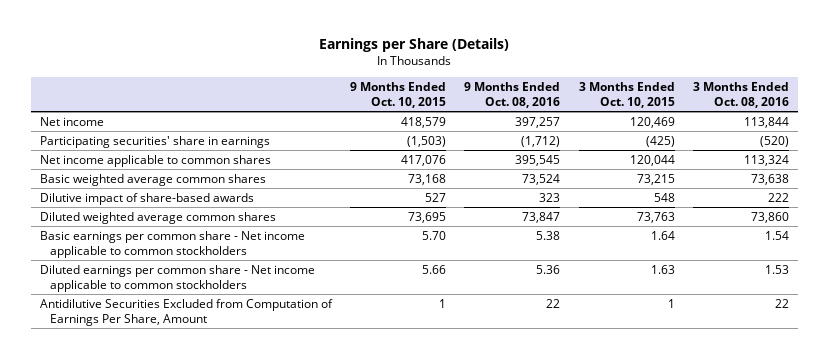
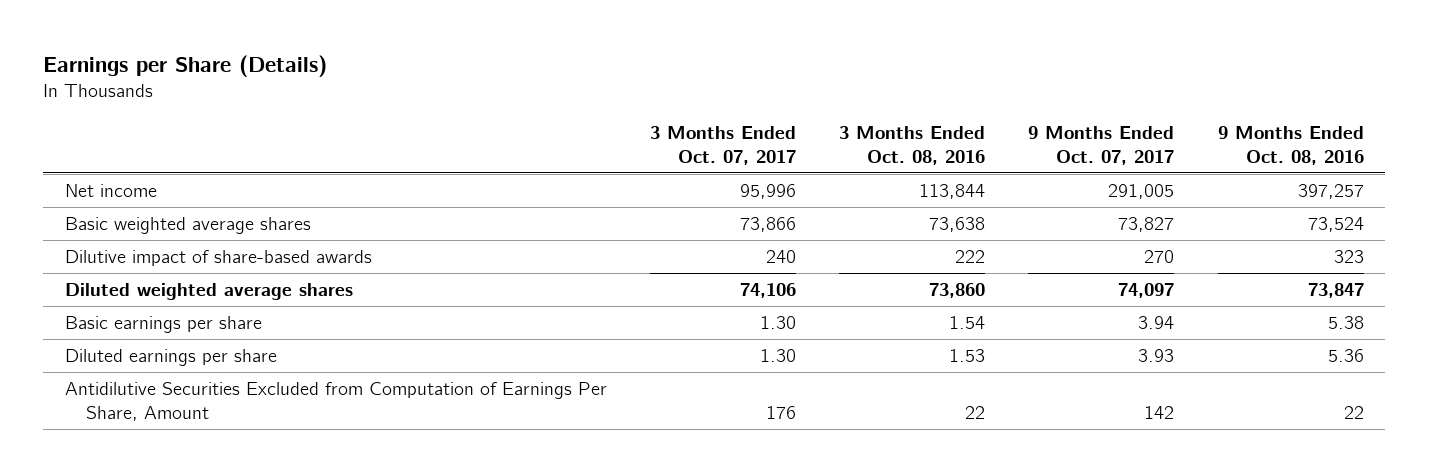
- | 9 Months Ended Oct. 10, 2015 | 9 Months Ended Oct. 08, 2016 | 3 Months Ended Oct. 10, 2015 | 3 Months Ended Oct. 08, 2016
+ | 3 Months Ended Oct. 07, 2017 | 3 Months Ended Oct. 08, 2016 | 9 Months Ended Oct. 07, 2017 | 9 Months Ended Oct. 08, 2016
- Participating securities' share in earnings | (1,503) | (1,712) | (425) | (520)
- Net income applicable to common shares | 417,076 | 395,545 | 120,044 | 113,324
- Basic weighted average common shares | 73,168 | 73,524 | 73,215 | 73,638
+ Basic weighted average shares | 73,866 | 73,638 | 73,827 | 73,524
- Diluted weighted average common shares | 73,695 | 73,847 | 73,763 | 73,860
- Basic earnings per common share - Net income applicable to common stockholders | 5.70 | 5.38 | 1.64 | 1.54
- Diluted earnings per common share - Net income applicable to common stockholders | 5.66 | 5.36 | 1.63 | 1.53
+ Diluted weighted average shares | 74,106 | 73,860 | 74,097 | 73,847
+ Basic earnings per share | 1.30 | 1.54 | 3.94 | 5.38
+ Diluted earnings per share | 1.30 | 1.53 | 3.93 | 5.36

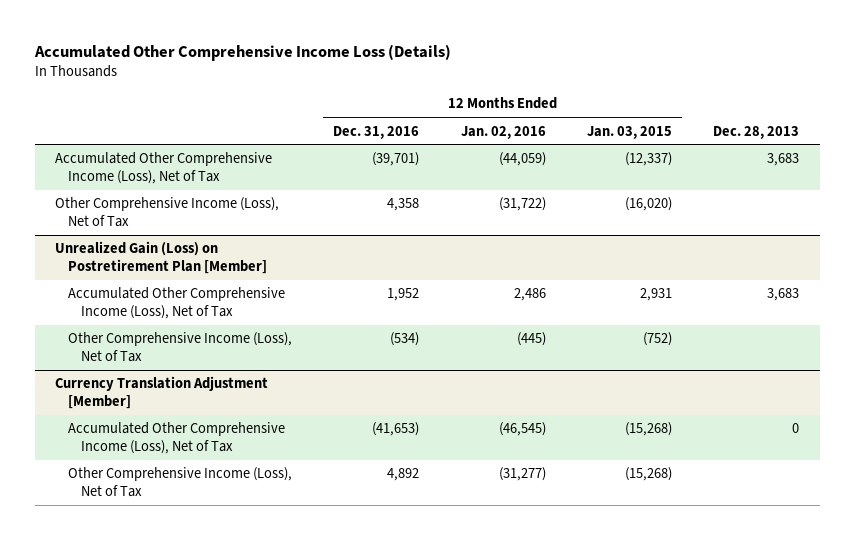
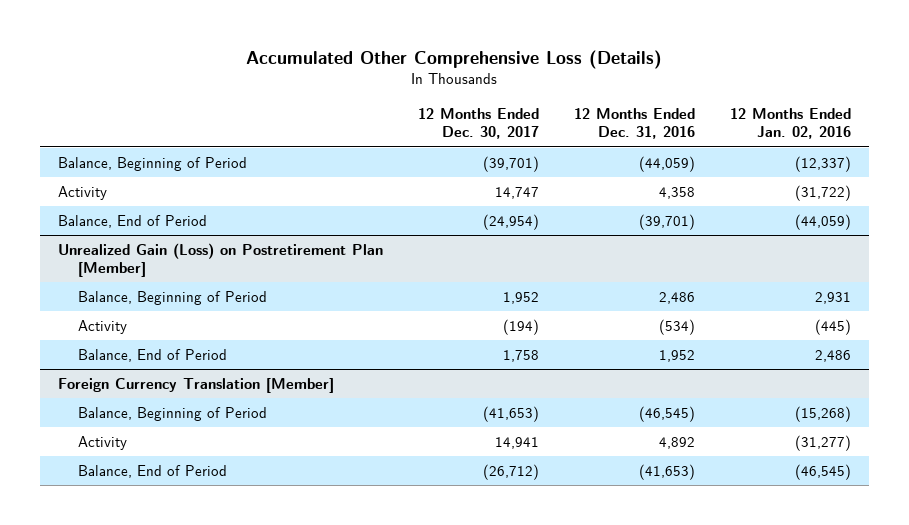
- Accumulated Other Comprehensive Income Loss (Details)
+ Accumulated Other Comprehensive Loss (Details)
- | 12 Months Ended Dec. 31, 2016 | 12 Months Ended Jan. 02, 2016 | 12 Months Ended Jan. 03, 2015 | Dec. 28, 2013
+ | 12 Months Ended Dec. 30, 2017 | 12 Months Ended Dec. 31, 2016 | 12 Months Ended Jan. 02, 2016
- Accumulated Other Comprehensive Income (Loss), Net of Tax | (39,701) | (44,059) | (12,337) | 3,683
- Other Comprehensive Income (Loss), Net of Tax | 4,358 | (31,722) | (16,020) |
+ Balance, Beginning of Period | (39,701) | (44,059) | (12,337)
+ Activity | 14,747 | 4,358 | (31,722)
+ Balance, End of Period | (24,954) | (39,701) | (44,059)
@ Unrealized Gain (Loss) on Postretirement Plan [Member]
- Accumulated Other Comprehensive Income (Loss), Net of Tax | 1,952 | 2,486 | 2,931 | 3,683
- Other Comprehensive Income (Loss), Net of Tax | (534) | (445) | (752) |
- Currency Translation Adjustment [Member]
- Accumulated Other Comprehensive Income (Loss), Net of Tax | (41,653) | (46,545) | (15,268) | 0
- Other Comprehensive Income (Loss), Net of Tax | 4,892 | (31,277) | (15,268) |
@ Unrealized Gain (Loss) on Postretirement Plan [Member]
+ Balance, Beginning of Period | 1,952 | 2,486 | 2,931
+ Activity | (194) | (534) | (445)
+ Balance, End of Period | 1,758 | 1,952 | 2,486
+ Foreign Currency Translation [Member]
+ Balance, Beginning of Period | (41,653) | (46,545) | (15,268)
+ Activity | 14,941 | 4,892 | (31,277)
+ Balance, End of Period | (26,712) | (41,653) | (46,545)

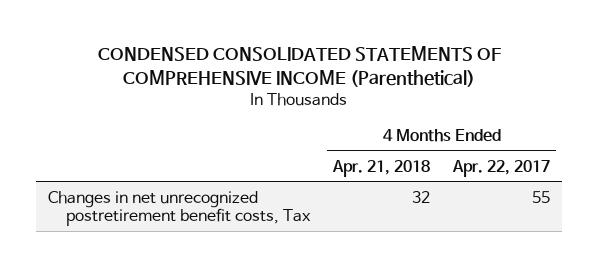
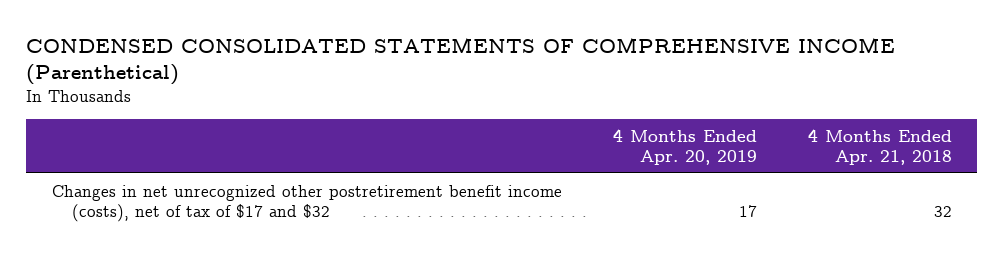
- | 4 Months Ended Apr. 21, 2018 | 4 Months Ended Apr. 22, 2017
+ | 4 Months Ended Apr. 20, 2019 | 4 Months Ended Apr. 21, 2018
- Changes in net unrecognized postretirement benefit costs, Tax | 32 | 55
+ Changes in net unrecognized other postretirement benefit income (costs), net of tax of $17 and $32 | 17 | 32

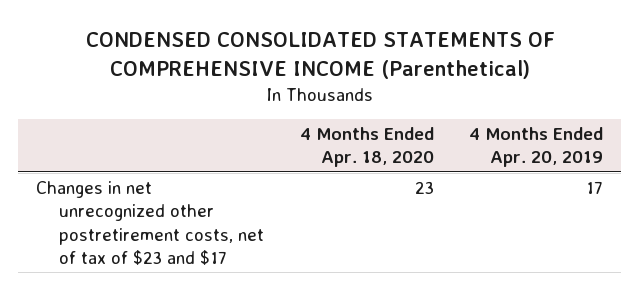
- | 4 Months Ended Apr. 20, 2019 | 4 Months Ended Apr. 21, 2018
+ | 4 Months Ended Apr. 18, 2020 | 4 Months Ended Apr. 20, 2019
- Changes in net unrecognized other postretirement benefit income (costs), net of tax of $17 and $32 | 17 | 32
+ Changes in net unrecognized other postretirement costs, net of tax of $23 and $17 | 23 | 17

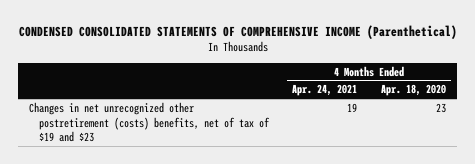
- | 4 Months Ended Apr. 18, 2020 | 4 Months Ended Apr. 20, 2019
+ | 4 Months Ended Apr. 24, 2021 | 4 Months Ended Apr. 18, 2020
- Changes in net unrecognized other postretirement costs, net of tax of $23 and $17 | 23 | 17
+ Changes in net unrecognized other postretirement (costs) benefits, net of tax of $19 and $23 | 19 | 23

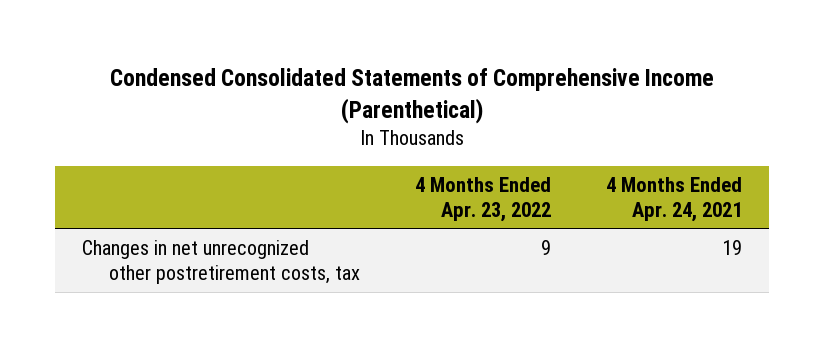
- CONDENSED CONSOLIDATED STATEMENTS OF COMPREHENSIVE INCOME (Parenthetical)
+ Condensed Consolidated Statements of Comprehensive Income (Parenthetical)
- | 4 Months Ended Apr. 24, 2021 | 4 Months Ended Apr. 18, 2020
+ | 4 Months Ended Apr. 23, 2022 | 4 Months Ended Apr. 24, 2021
- Changes in net unrecognized other postretirement (costs) benefits, net of tax of $19 and $23 | 19 | 23
+ Changes in net unrecognized other postretirement costs, tax | 9 | 19

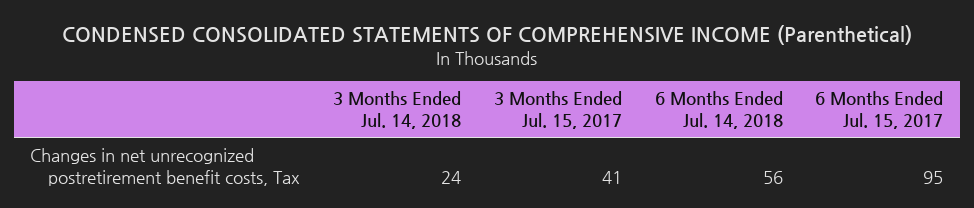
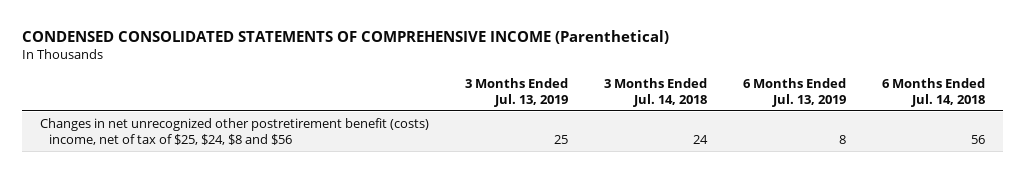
- | 3 Months Ended Jul. 14, 2018 | 3 Months Ended Jul. 15, 2017 | 6 Months Ended Jul. 14, 2018 | 6 Months Ended Jul. 15, 2017
+ | 3 Months Ended Jul. 13, 2019 | 3 Months Ended Jul. 14, 2018 | 6 Months Ended Jul. 13, 2019 | 6 Months Ended Jul. 14, 2018
- Changes in net unrecognized postretirement benefit costs, Tax | 24 | 41 | 56 | 95
+ Changes in net unrecognized other postretirement benefit (costs) income, net of tax of $25, $24, $8 and $56 | 25 | 24 | 8 | 56

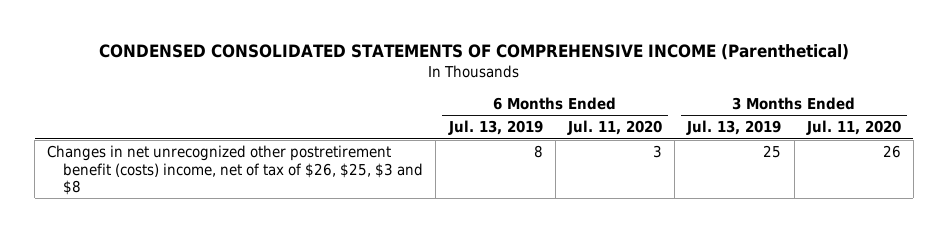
- | 3 Months Ended Jul. 13, 2019 | 3 Months Ended Jul. 14, 2018 | 6 Months Ended Jul. 13, 2019 | 6 Months Ended Jul. 14, 2018
+ | 6 Months Ended Jul. 13, 2019 | 6 Months Ended Jul. 11, 2020 | 3 Months Ended Jul. 13, 2019 | 3 Months Ended Jul. 11, 2020
- Changes in net unrecognized other postretirement benefit (costs) income, net of tax of $25, $24, $8 and $56 | 25 | 24 | 8 | 56
+ Changes in net unrecognized other postretirement benefit (costs) income, net of tax of $26, $25, $3 and $8 | 8 | 3 | 25 | 26

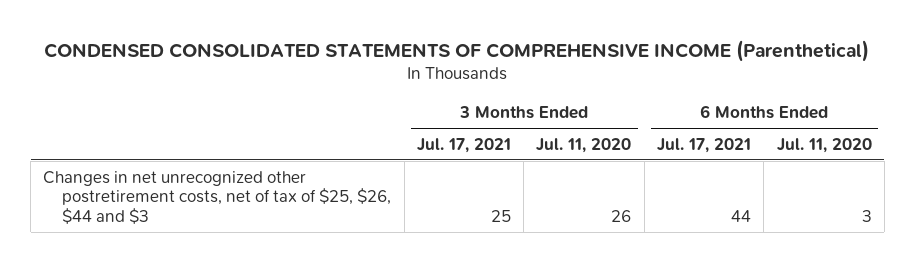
- | 6 Months Ended Jul. 13, 2019 | 6 Months Ended Jul. 11, 2020 | 3 Months Ended Jul. 13, 2019 | 3 Months Ended Jul. 11, 2020
+ | 3 Months Ended Jul. 17, 2021 | 3 Months Ended Jul. 11, 2020 | 6 Months Ended Jul. 17, 2021 | 6 Months Ended Jul. 11, 2020
- Changes in net unrecognized other postretirement benefit (costs) income, net of tax of $26, $25, $3 and $8 | 8 | 3 | 25 | 26
+ Changes in net unrecognized other postretirement costs, net of tax of $25, $26, $44 and $3 | 25 | 26 | 44 | 3

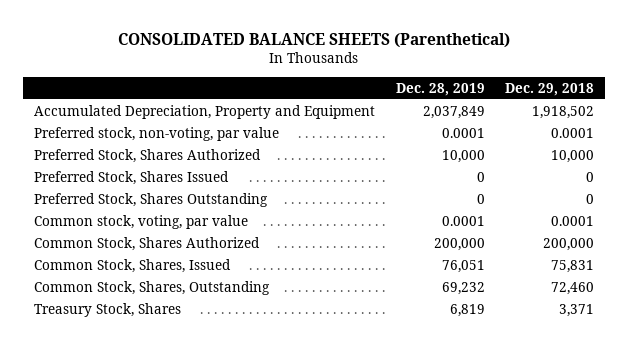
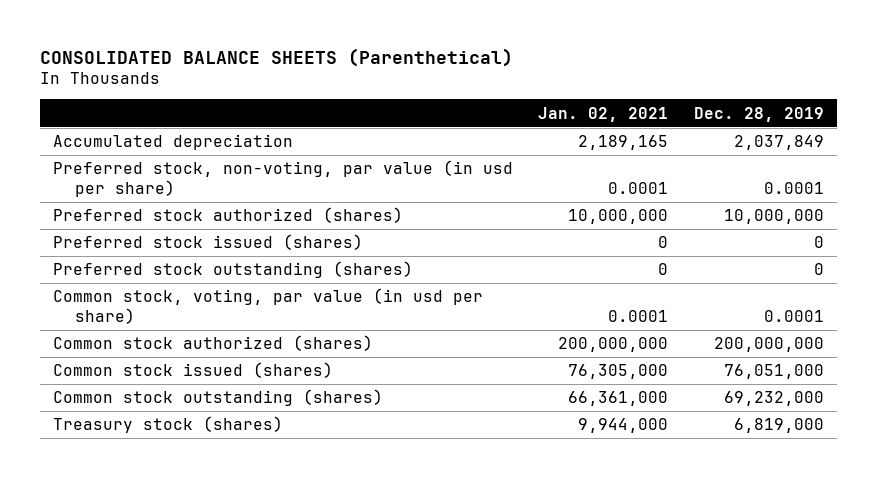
- | Dec. 28, 2019 | Dec. 29, 2018
+ | Jan. 02, 2021 | Dec. 28, 2019
- Accumulated Depreciation, Property and Equipment | 2,037,849 | 1,918,502
- Preferred stock, non-voting, par value | 0.0001 | 0.0001
- Preferred Stock, Shares Authorized | 10,000 | 10,000
- Preferred Stock, Shares Issued | 0 | 0
- Preferred Stock, Shares Outstanding | 0 | 0
- Common stock, voting, par value | 0.0001 | 0.0001
- Common Stock, Shares Authorized | 200,000 | 200,000
- Common Stock, Shares, Issued | 76,051 | 75,831
- Common Stock, Shares, Outstanding | 69,232 | 72,460
- Treasury Stock, Shares | 6,819 | 3,371
+ Accumulated depreciation | 2,189,165 | 2,037,849
+ Preferred stock, non-voting, par value (in usd per share) | 0.0001 | 0.0001
+ Preferred stock authorized (shares) | 10,000,000 | 10,000,000
+ Preferred stock issued (shares) | 0 | 0
+ Preferred stock outstanding (shares) | 0 | 0
+ Common stock, voting, par value (in usd per share) | 0.0001 | 0.0001
+ Common stock authorized (shares) | 200,000,000 | 200,000,000
+ Common stock issued (shares) | 76,305,000 | 76,051,000
+ Common stock outstanding (shares) | 66,361,000 | 69,232,000
+ Treasury stock (shares) | 9,944,000 | 6,819,000

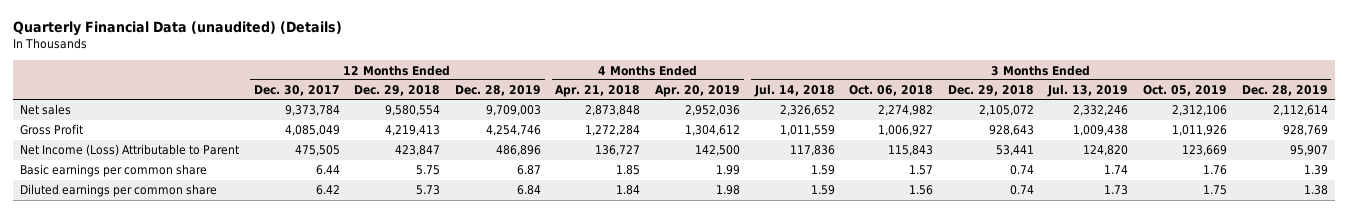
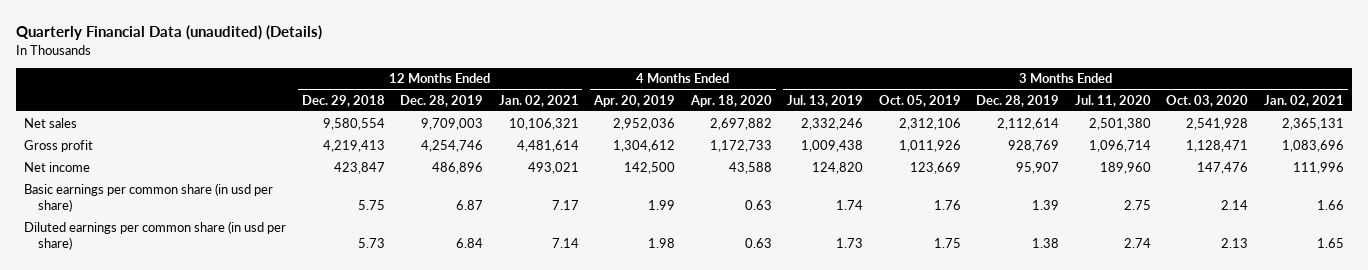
- | 12 Months Ended Dec. 30, 2017 | 12 Months Ended Dec. 29, 2018 | 12 Months Ended Dec. 28, 2019 | 4 Months Ended Apr. 21, 2018 | 4 Months Ended Apr. 20, 2019 | 3 Months Ended Jul. 14, 2018 | 3 Months Ended Oct. 06, 2018 | 3 Months Ended Dec. 29, 2018 | 3 Months Ended Jul. 13, 2019 | 3 Months Ended Oct. 05, 2019 | 3 Months Ended Dec. 28, 2019
+ | 12 Months Ended Dec. 29, 2018 | 12 Months Ended Dec. 28, 2019 | 12 Months Ended Jan. 02, 2021 | 4 Months Ended Apr. 20, 2019 | 4 Months Ended Apr. 18, 2020 | 3 Months Ended Jul. 13, 2019 | 3 Months Ended Oct. 05, 2019 | 3 Months Ended Dec. 28, 2019 | 3 Months Ended Jul. 11, 2020 | 3 Months Ended Oct. 03, 2020 | 3 Months Ended Jan. 02, 2021
- Gross Profit | 4,085,049 | 4,219,413 | 4,254,746 | 1,272,284 | 1,304,612 | 1,011,559 | 1,006,927 | 928,643 | 1,009,438 | 1,011,926 | 928,769
- Net Income (Loss) Attributable to Parent | 475,505 | 423,847 | 486,896 | 136,727 | 142,500 | 117,836 | 115,843 | 53,441 | 124,820 | 123,669 | 95,907
- Basic earnings per common share | 6.44 | 5.75 | 6.87 | 1.85 | 1.99 | 1.59 | 1.57 | 0.74 | 1.74 | 1.76 | 1.39
- Diluted earnings per common share | 6.42 | 5.73 | 6.84 | 1.84 | 1.98 | 1.59 | 1.56 | 0.74 | 1.73 | 1.75 | 1.38
+ Gross profit | 4,219,413 | 4,254,746 | 4,481,614 | 1,304,612 | 1,172,733 | 1,009,438 | 1,011,926 | 928,769 | 1,096,714 | 1,128,471 | 1,083,696
+ Net income | 423,847 | 486,896 | 493,021 | 142,500 | 43,588 | 124,820 | 123,669 | 95,907 | 189,960 | 147,476 | 111,996
+ Basic earnings per common share (in usd per share) | 5.75 | 6.87 | 7.17 | 1.99 | 0.63 | 1.74 | 1.76 | 1.39 | 2.75 | 2.14 | 1.66
+ Diluted earnings per common share (in usd per share) | 5.73 | 6.84 | 7.14 | 1.98 | 0.63 | 1.73 | 1.75 | 1.38 | 2.74 | 2.13 | 1.65

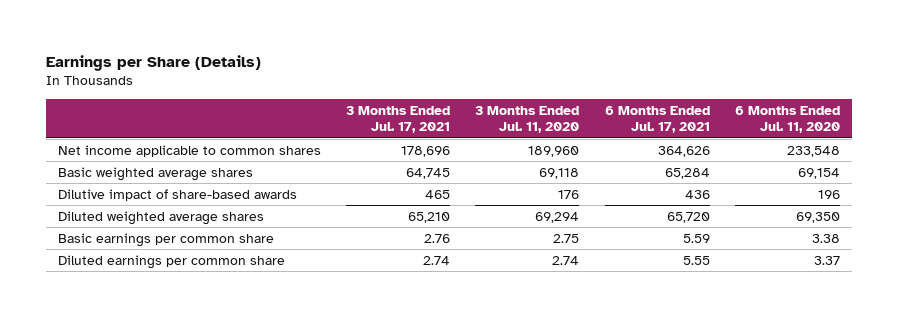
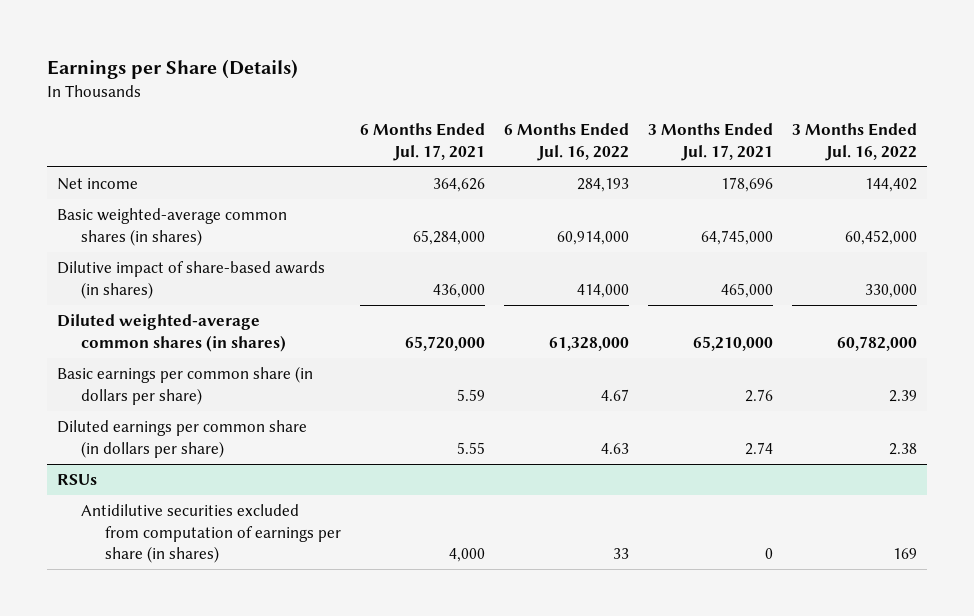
- | 3 Months Ended Jul. 17, 2021 | 3 Months Ended Jul. 11, 2020 | 6 Months Ended Jul. 17, 2021 | 6 Months Ended Jul. 11, 2020
+ | 6 Months Ended Jul. 17, 2021 | 6 Months Ended Jul. 16, 2022 | 3 Months Ended Jul. 17, 2021 | 3 Months Ended Jul. 16, 2022
- Net income applicable to common shares | 178,696 | 189,960 | 364,626 | 233,548
- Basic weighted average shares | 64,745 | 69,118 | 65,284 | 69,154
- Dilutive impact of share-based awards | 465 | 176 | 436 | 196
- Diluted weighted average shares | 65,210 | 69,294 | 65,720 | 69,350
- Basic earnings per common share | 2.76 | 2.75 | 5.59 | 3.38
- Diluted earnings per common share | 2.74 | 2.74 | 5.55 | 3.37
+ Net income | 364,626 | 284,193 | 178,696 | 144,402
+ Basic weighted-average common shares (in shares) | 65,284,000 | 60,914,000 | 64,745,000 | 60,452,000
+ Dilutive impact of share-based awards (in shares) | 436,000 | 414,000 | 465,000 | 330,000
+ Diluted weighted-average common shares (in shares) | 65,720,000 | 61,328,000 | 65,210,000 | 60,782,000
+ Basic earnings per common share (in dollars per share) | 5.59 | 4.67 | 2.76 | 2.39
+ Diluted earnings per common share (in dollars per share) | 5.55 | 4.63 | 2.74 | 2.38
+ RSUs
+ Antidilutive securities excluded from computation of earnings per share (in shares) | 4,000 | 33 | 0 | 169

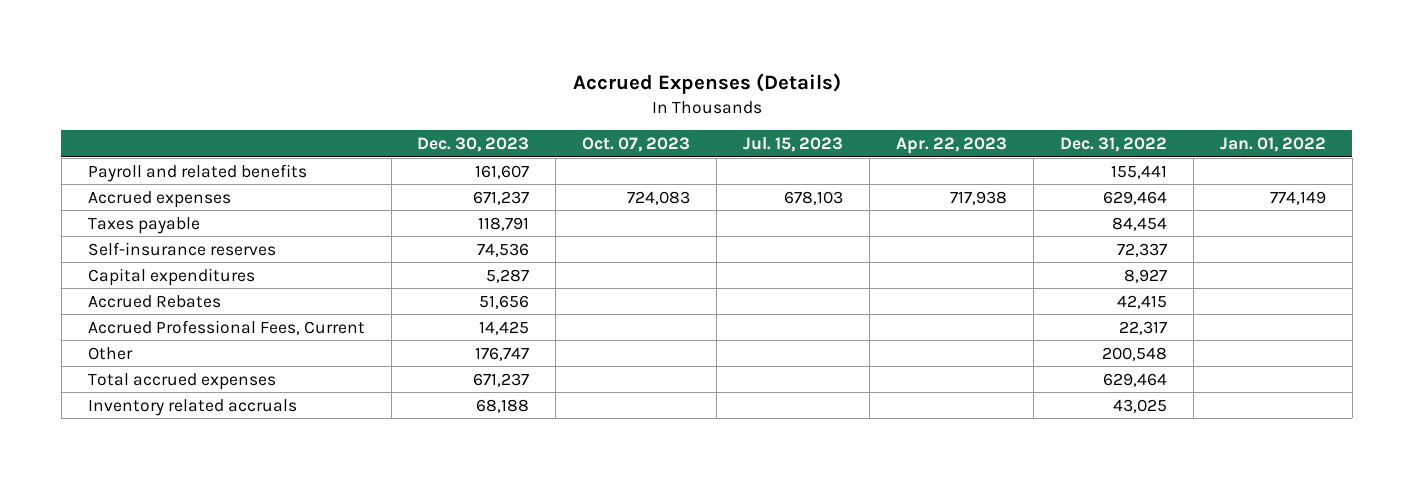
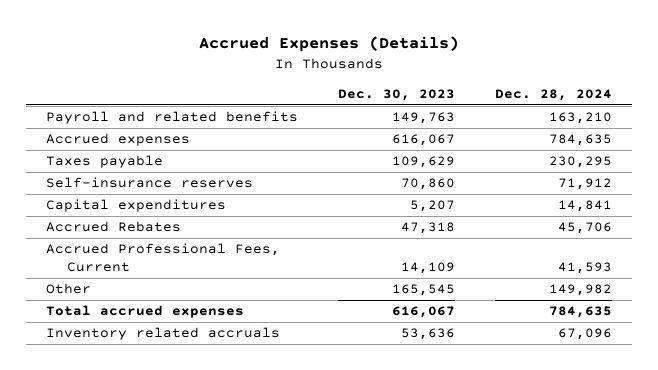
- | Dec. 30, 2023 | Oct. 07, 2023 | Jul. 15, 2023 | Apr. 22, 2023 | Dec. 31, 2022 | Jan. 01, 2022
+ | Dec. 30, 2023 | Dec. 28, 2024
- Payroll and related benefits | 161,607 | | | | 155,441 |
- Accrued expenses | 671,237 | 724,083 | 678,103 | 717,938 | 629,464 | 774,149
- Taxes payable | 118,791 | | | | 84,454 |
- Self-insurance reserves | 74,536 | | | | 72,337 |
- Capital expenditures | 5,287 | | | | 8,927 |
- Accrued Rebates | 51,656 | | | | 42,415 |
- Accrued Professional Fees, Current | 14,425 | | | | 22,317 |
- Other | 176,747 | | | | 200,548 |
- Total accrued expenses | 671,237 | | | | 629,464 |
- Inventory related accruals | 68,188 | | | | 43,025 |
+ Payroll and related benefits | 149,763 | 163,210
+ Accrued expenses | 616,067 | 784,635
+ Taxes payable | 109,629 | 230,295
+ Self-insurance reserves | 70,860 | 71,912
+ Capital expenditures | 5,207 | 14,841
+ Accrued Rebates | 47,318 | 45,706
+ Accrued Professional Fees, Current | 14,109 | 41,593
+ Other | 165,545 | 149,982
+ Total accrued expenses | 616,067 | 784,635
+ Inventory related accruals | 53,636 | 67,096

